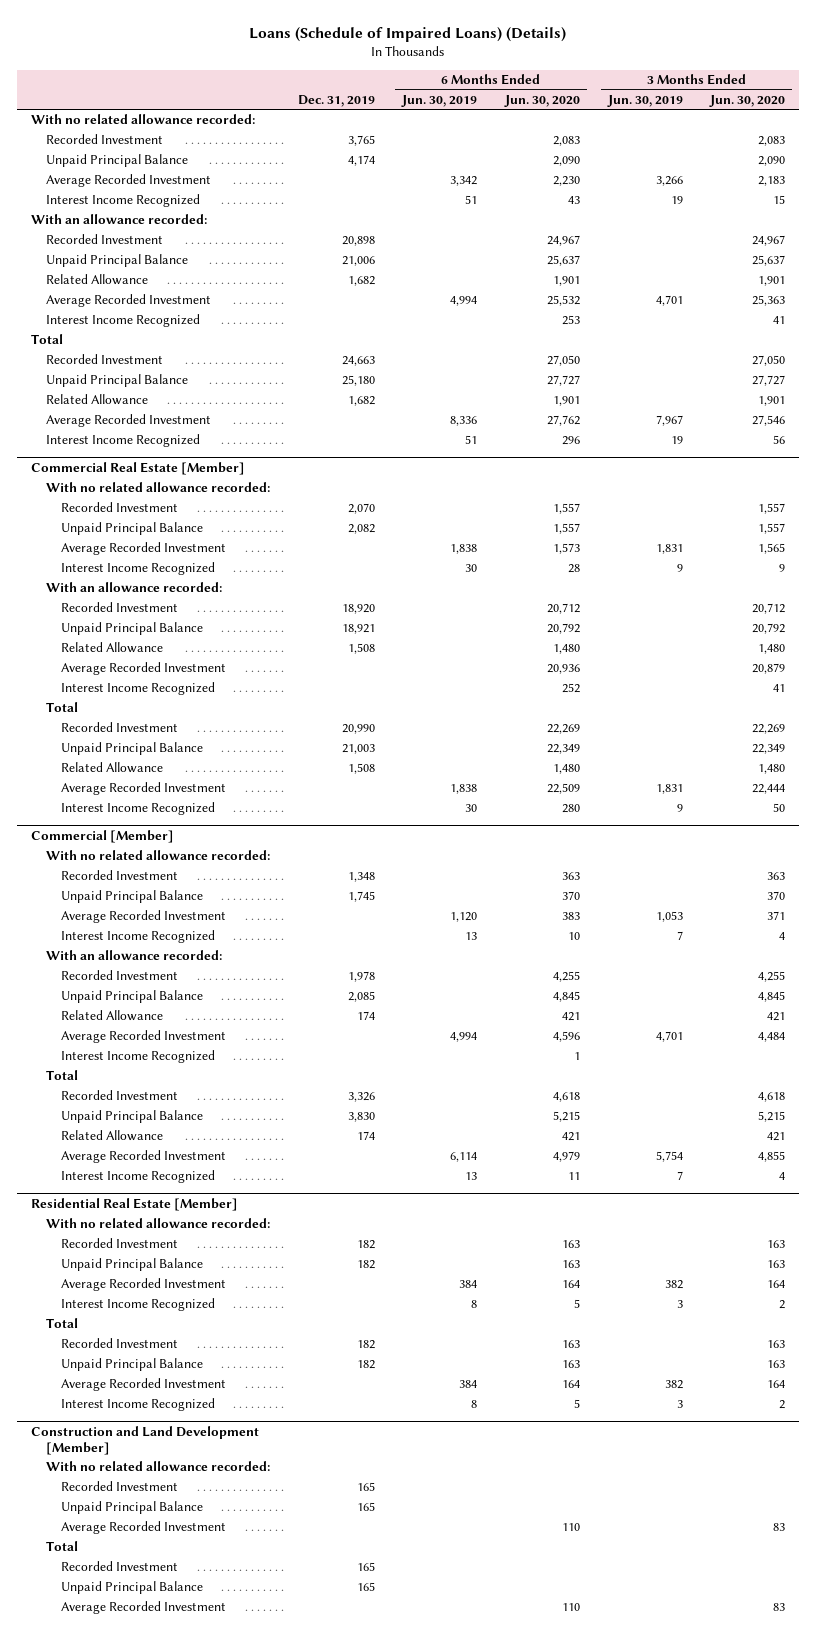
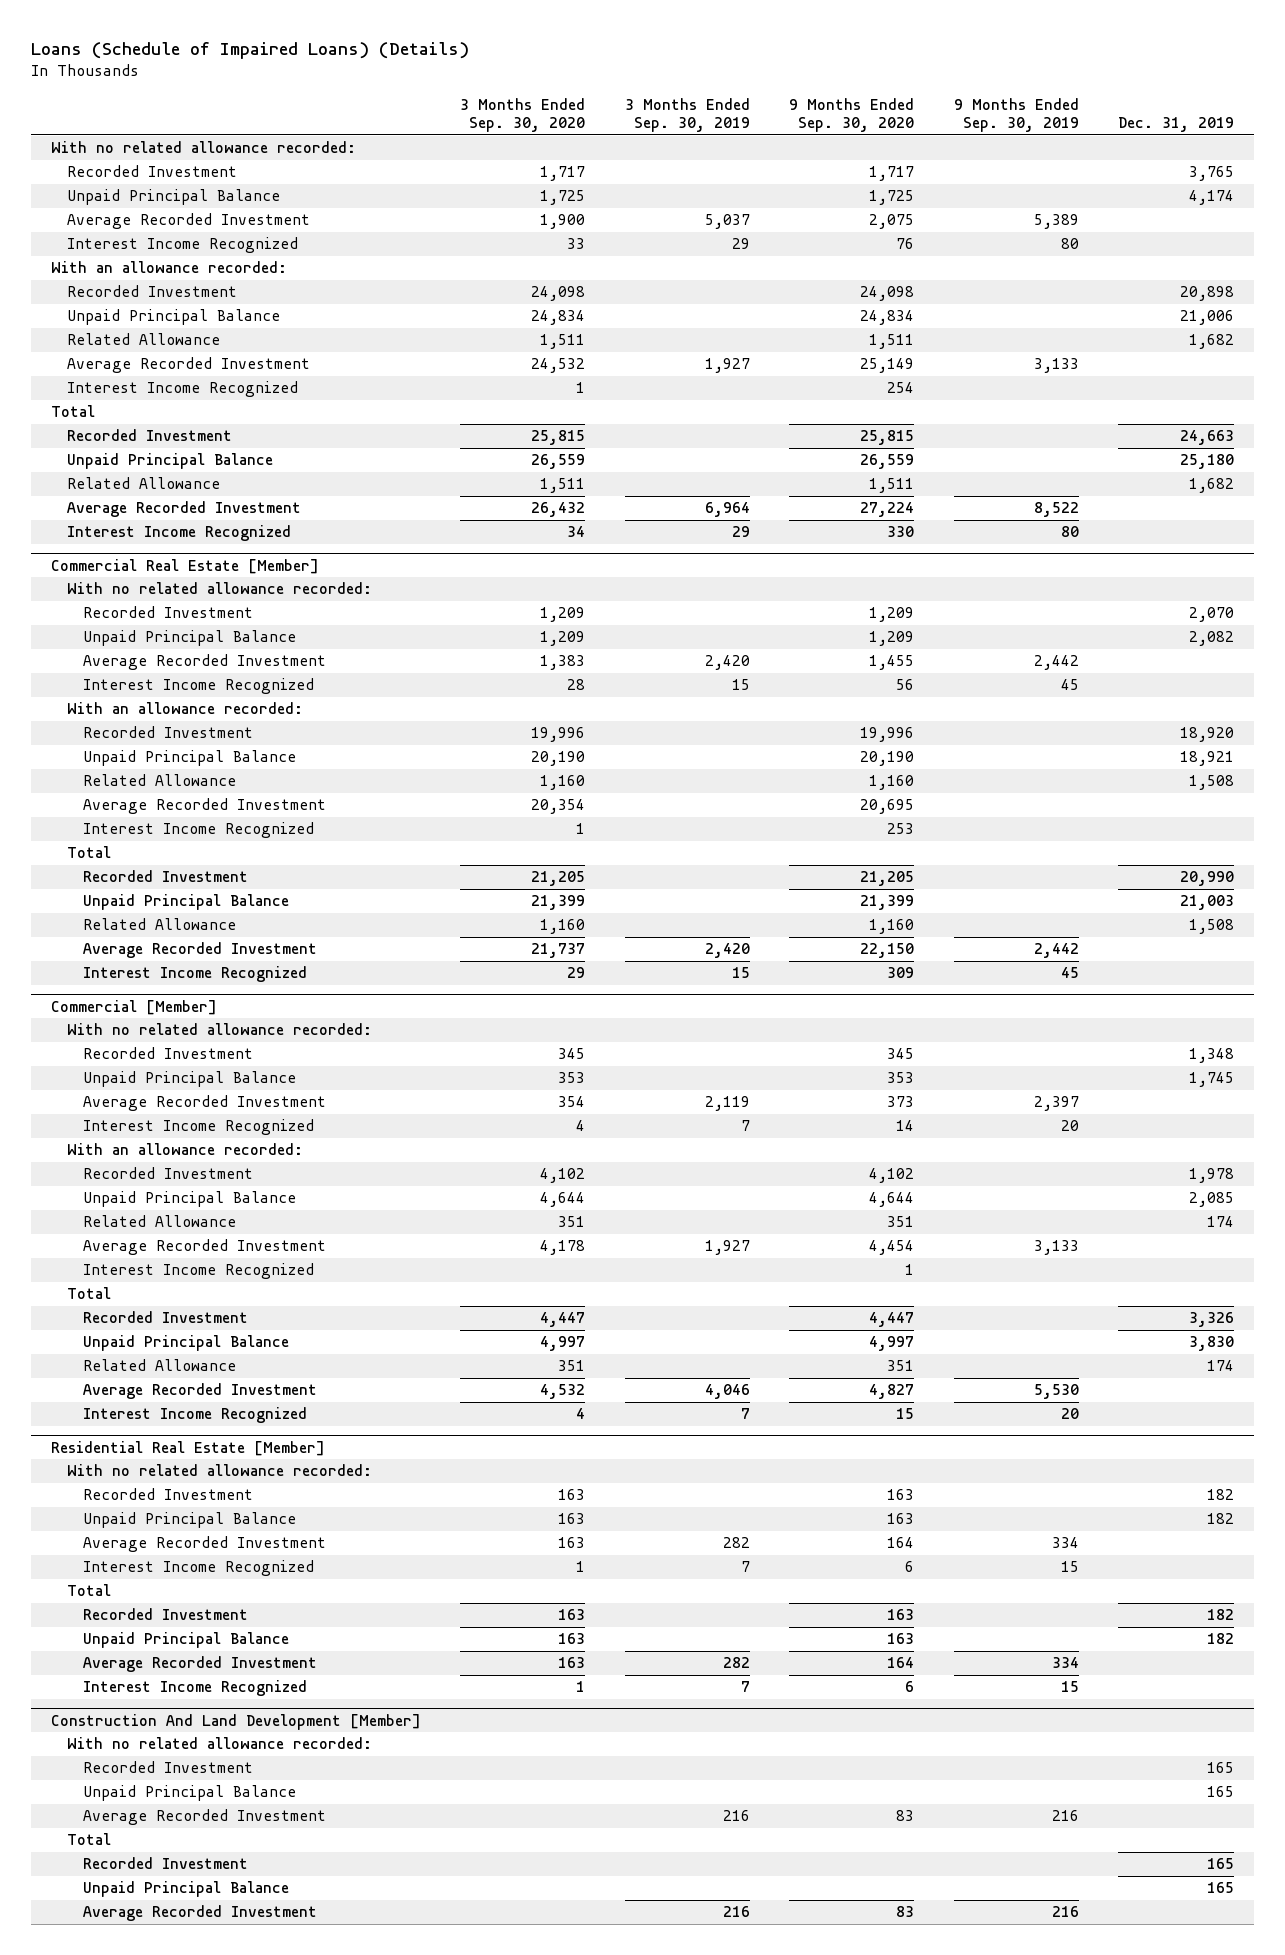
- | Dec. 31, 2019 | 6 Months Ended Jun. 30, 2019 | 6 Months Ended Jun. 30, 2020 | 3 Months Ended Jun. 30, 2019 | 3 Months Ended Jun. 30, 2020
+ | 3 Months Ended Sep. 30, 2020 | 3 Months Ended Sep. 30, 2019 | 9 Months Ended Sep. 30, 2020 | 9 Months Ended Sep. 30, 2019 | Dec. 31, 2019
- Construction and Land Development [Member]
+ Construction And Land Development [Member]

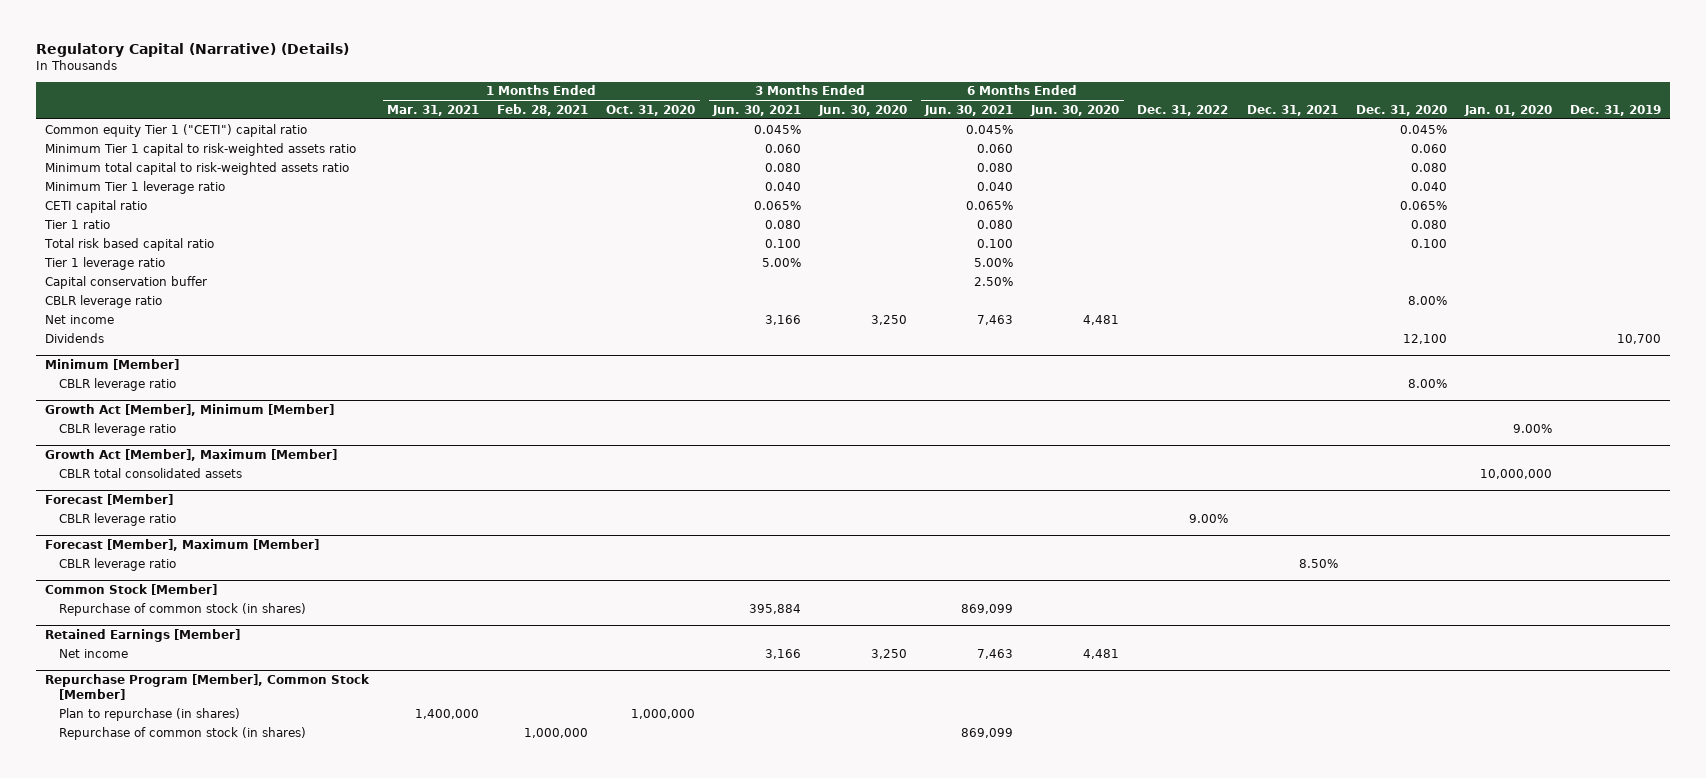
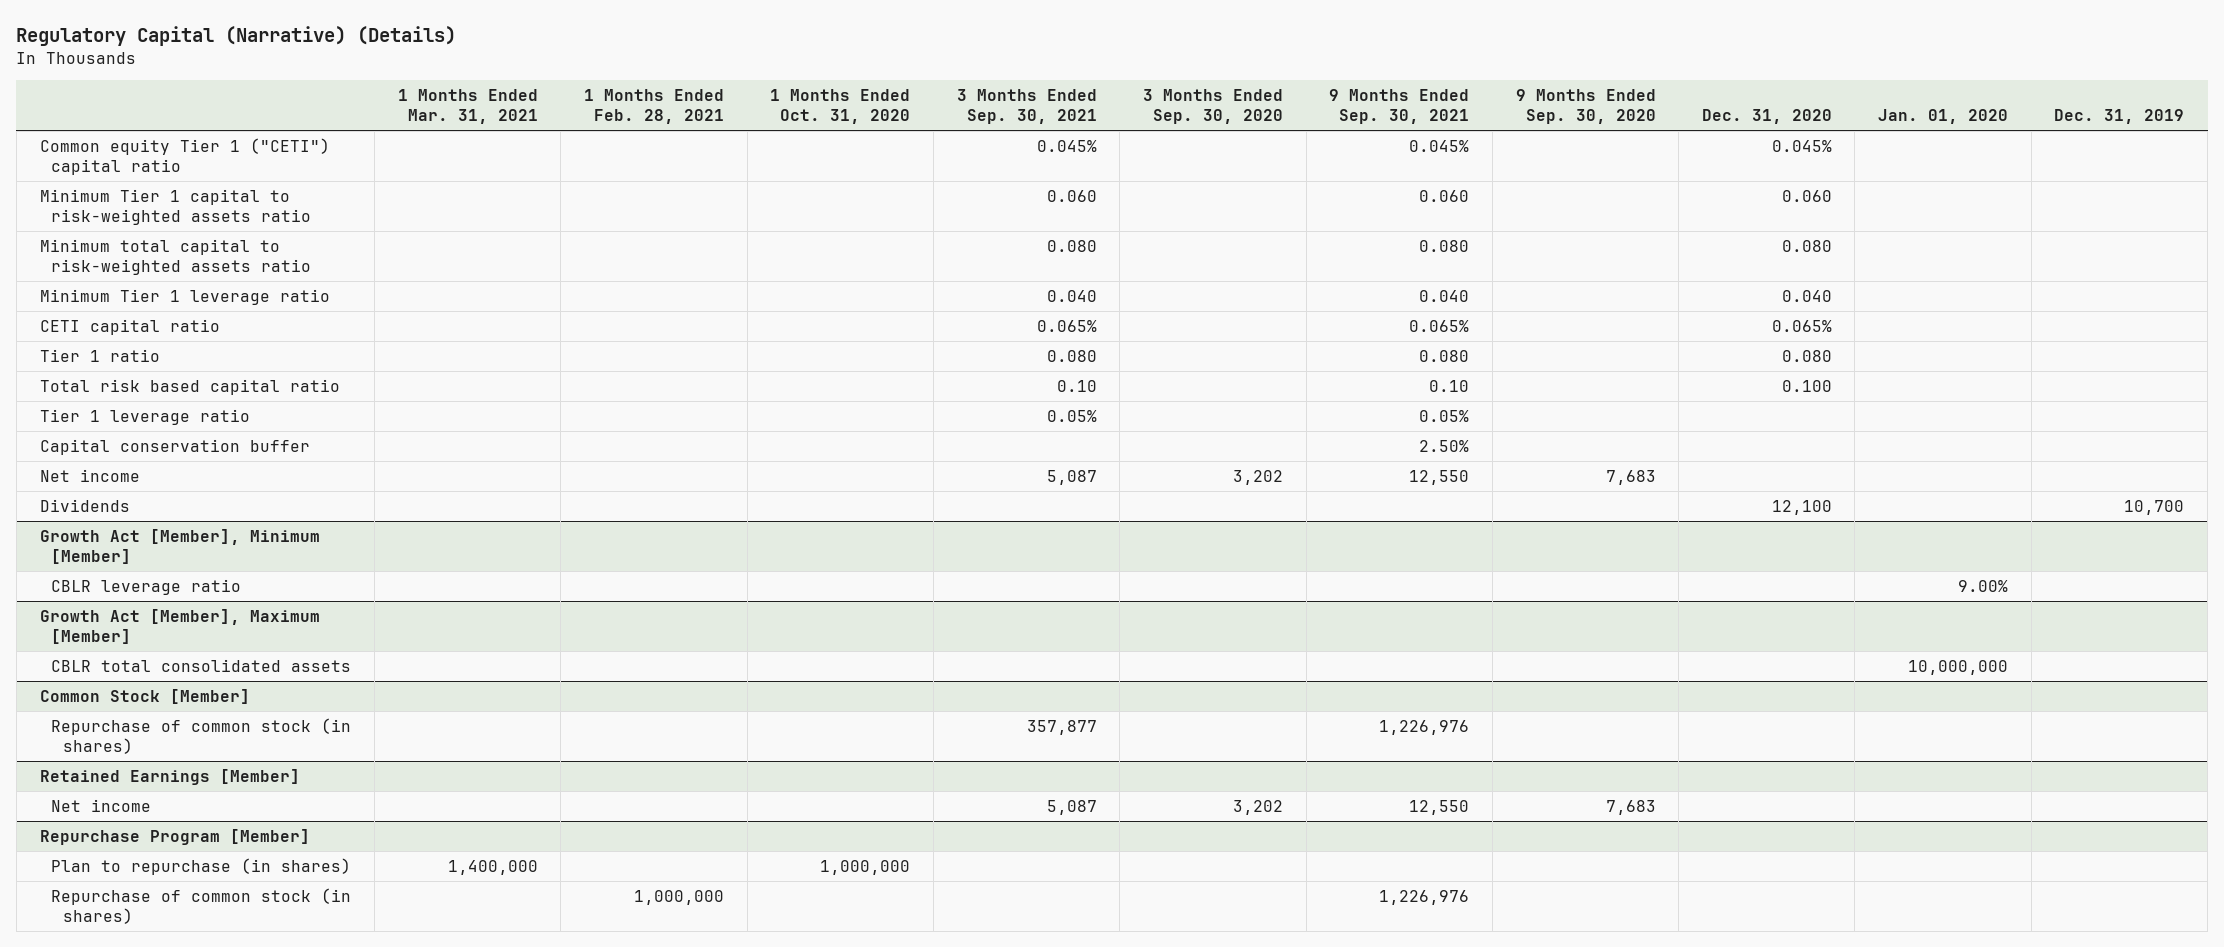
- | 1 Months Ended Mar. 31, 2021 | 1 Months Ended Feb. 28, 2021 | 1 Months Ended Oct. 31, 2020 | 3 Months Ended Jun. 30, 2021 | 3 Months Ended Jun. 30, 2020 | 6 Months Ended Jun. 30, 2021 | 6 Months Ended Jun. 30, 2020 | Dec. 31, 2022 | Dec. 31, 2021 | Dec. 31, 2020 | Jan. 01, 2020 | Dec. 31, 2019
+ | 1 Months Ended Mar. 31, 2021 | 1 Months Ended Feb. 28, 2021 | 1 Months Ended Oct. 31, 2020 | 3 Months Ended Sep. 30, 2021 | 3 Months Ended Sep. 30, 2020 | 9 Months Ended Sep. 30, 2021 | 9 Months Ended Sep. 30, 2020 | Dec. 31, 2020 | Jan. 01, 2020 | Dec. 31, 2019
- CBLR leverage ratio | | | | | | | | | | 8.00% | |
- Minimum [Member]
- CBLR leverage ratio | | | | | | | | | | 8.00% | |
- Forecast [Member]
- CBLR leverage ratio | | | | | | | | 9.00% | | | |
- Forecast [Member], Maximum [Member]
- CBLR leverage ratio | | | | | | | | | 8.50% | | |
- Repurchase Program [Member], Common Stock [Member]
+ Repurchase Program [Member]

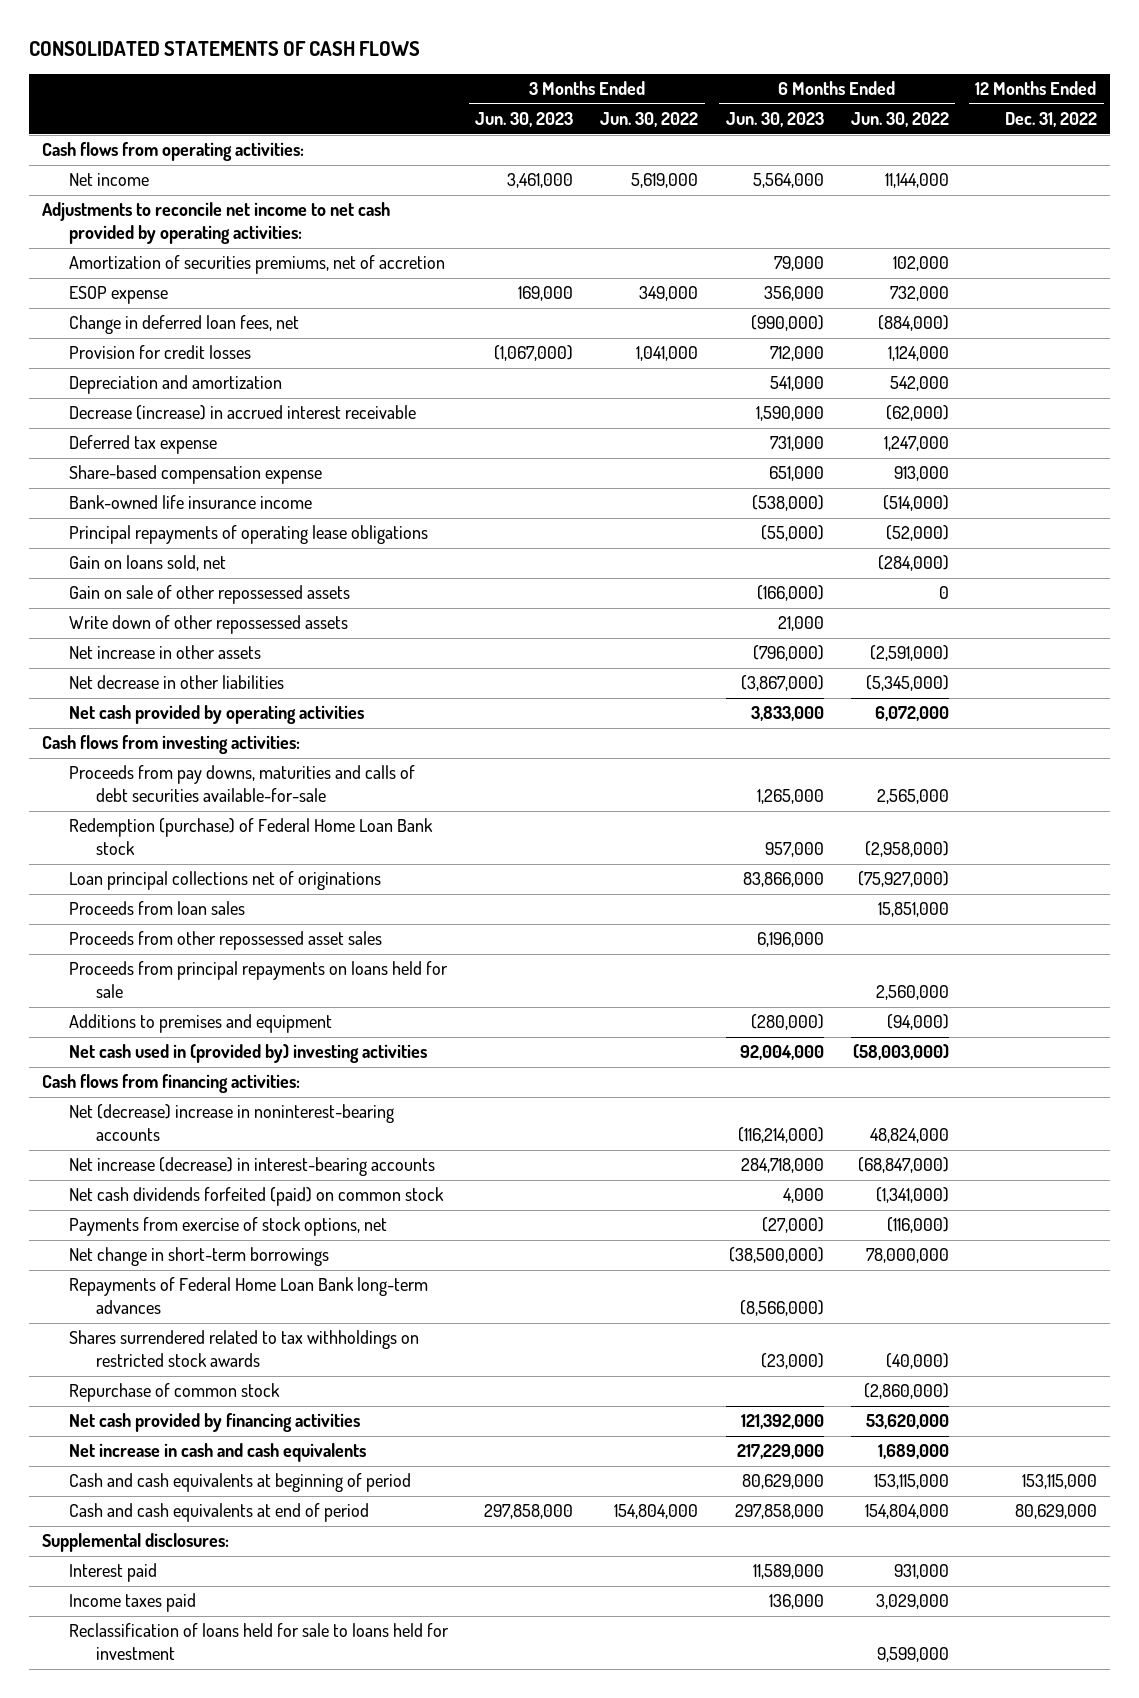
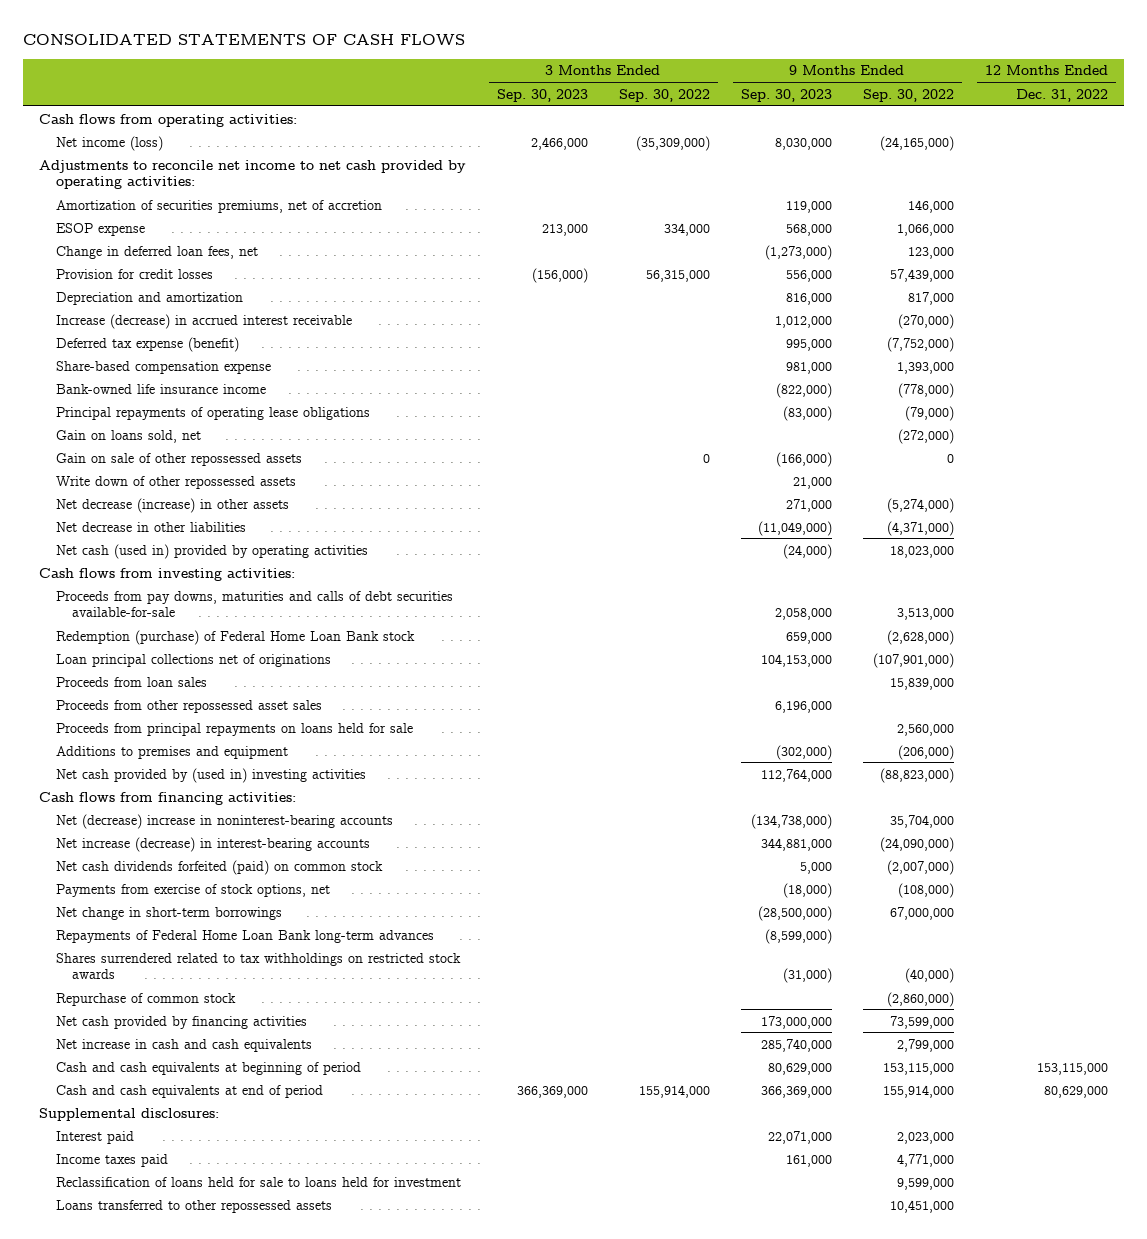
- | 3 Months Ended Jun. 30, 2023 | 3 Months Ended Jun. 30, 2022 | 6 Months Ended Jun. 30, 2023 | 6 Months Ended Jun. 30, 2022 | 12 Months Ended Dec. 31, 2022
+ | 3 Months Ended Sep. 30, 2023 | 3 Months Ended Sep. 30, 2022 | 9 Months Ended Sep. 30, 2023 | 9 Months Ended Sep. 30, 2022 | 12 Months Ended Dec. 31, 2022
- Net income | 3,461,000 | 5,619,000 | 5,564,000 | 11,144,000 |
+ Net income (loss) | 2,466,000 | (35,309,000) | 8,030,000 | (24,165,000) |
- Decrease (increase) in accrued interest receivable | | | 1,590,000 | (62,000) |
- Deferred tax expense | | | 731,000 | 1,247,000 |
+ Increase (decrease) in accrued interest receivable | | | 1,012,000 | (270,000) |
+ Deferred tax expense (benefit) | | | 995,000 | (7,752,000) |
- Net increase in other assets | | | (796,000) | (2,591,000) |
+ Net decrease (increase) in other assets | | | 271,000 | (5,274,000) |
- Net cash provided by operating activities | | | 3,833,000 | 6,072,000 |
+ Net cash (used in) provided by operating activities | | | (24,000) | 18,023,000 |
- Net cash used in (provided by) investing activities | | | 92,004,000 | (58,003,000) |
+ Net cash provided by (used in) investing activities | | | 112,764,000 | (88,823,000) |
+ Loans transferred to other repossessed assets | | | | 10,451,000 |

